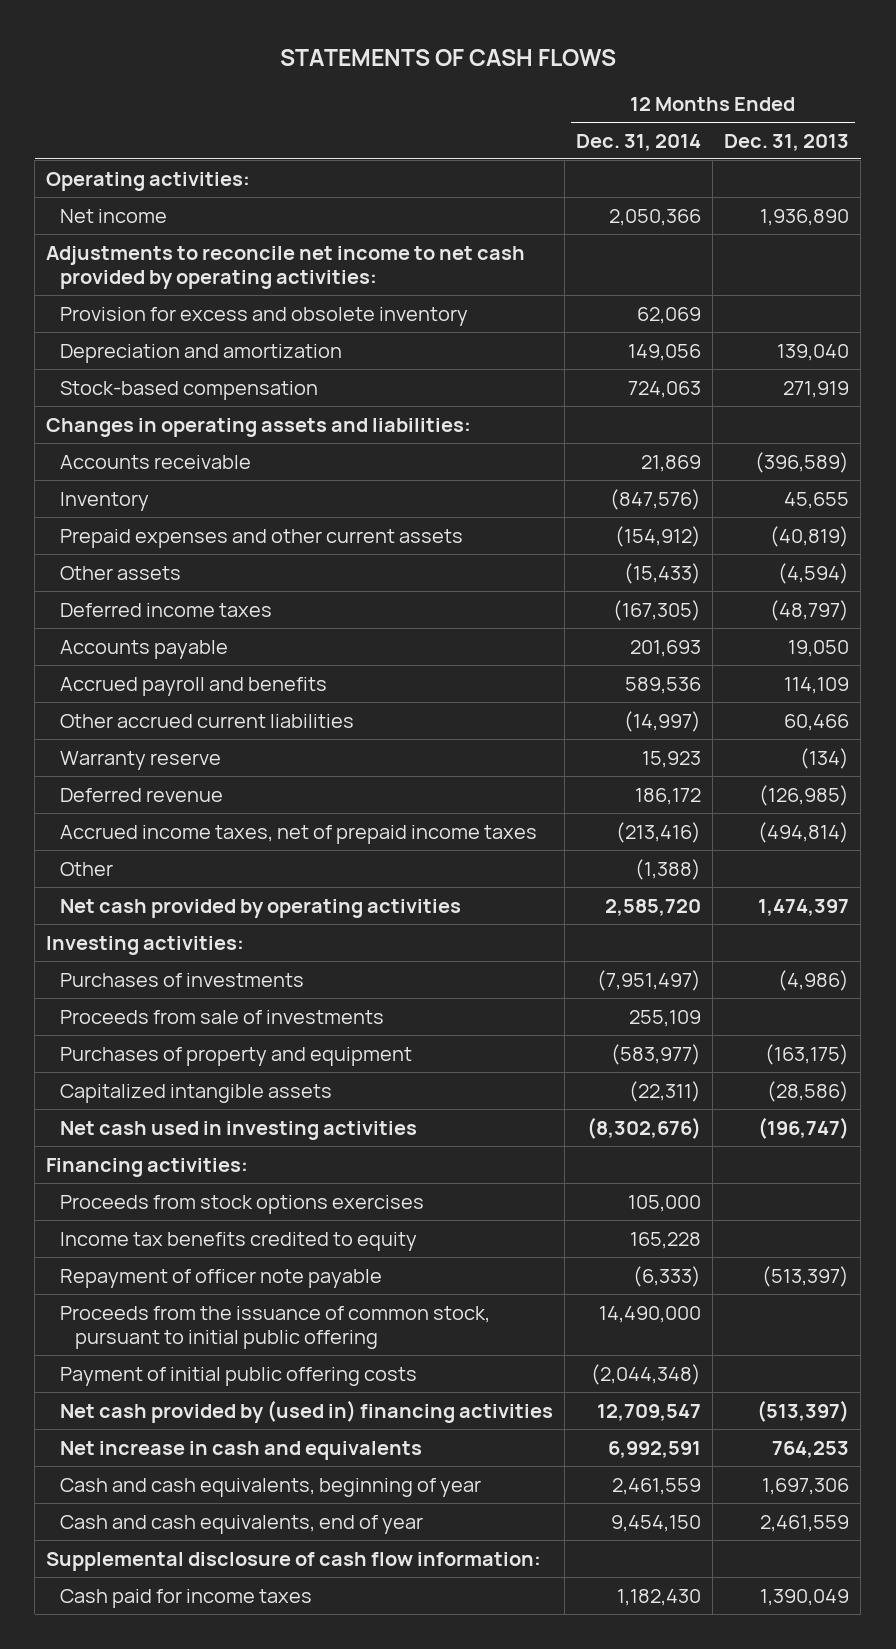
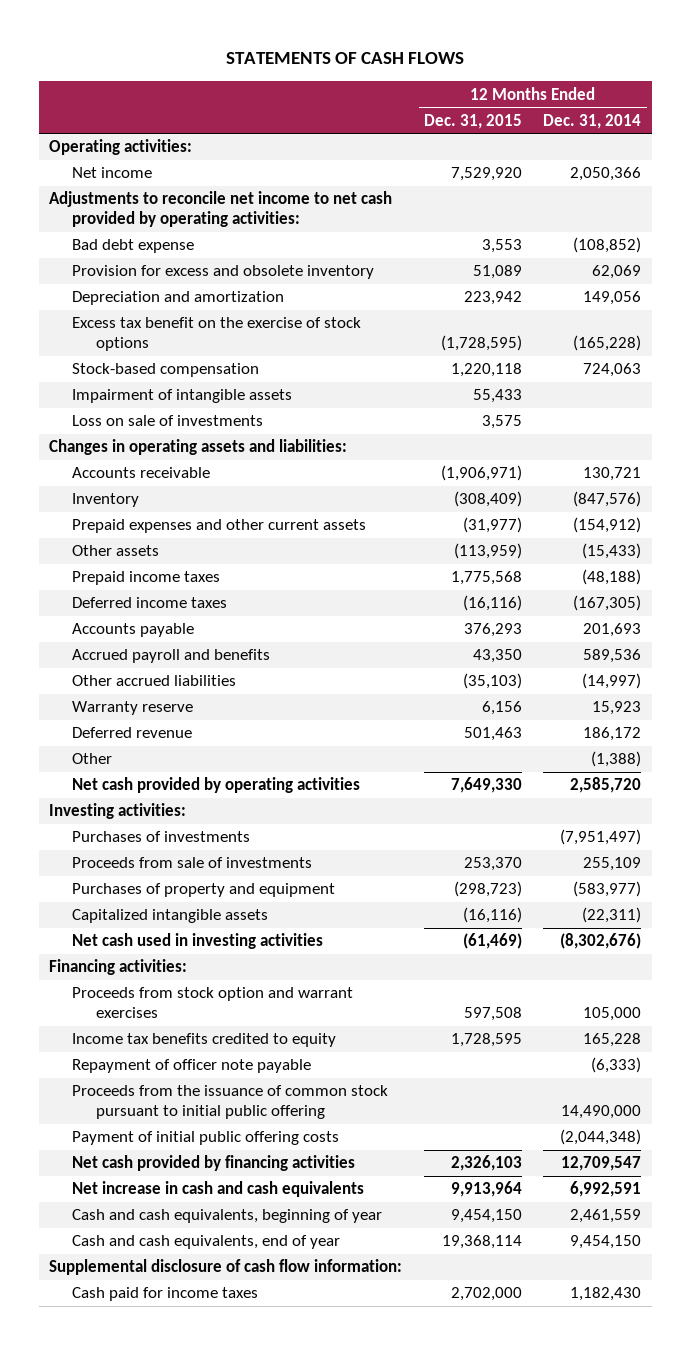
- | 12 Months Ended Dec. 31, 2014 | 12 Months Ended Dec. 31, 2013
+ | 12 Months Ended Dec. 31, 2015 | 12 Months Ended Dec. 31, 2014
+ Bad debt expense | 3,553 | (108,852)
+ Excess tax benefit on the exercise of stock options | (1,728,595) | (165,228)
+ Impairment of intangible assets | 55,433 |
+ Loss on sale of investments | 3,575 |
- Accounts receivable | 21,869 | (396,589)
+ Accounts receivable | (1,906,971) | 130,721
+ Prepaid income taxes | 1,775,568 | (48,188)
- Other accrued current liabilities | (14,997) | 60,466
+ Other accrued liabilities | (35,103) | (14,997)
- Accrued income taxes, net of prepaid income taxes | (213,416) | (494,814)
- Proceeds from stock options exercises | 105,000 |
+ Proceeds from stock option and warrant exercises | 597,508 | 105,000
- Proceeds from the issuance of common stock, pursuant to initial public offering | 14,490,000 |
+ Proceeds from the issuance of common stock pursuant to initial public offering | | 14,490,000
- Net cash provided by (used in) financing activities | 12,709,547 | (513,397)
- Net increase in cash and equivalents | 6,992,591 | 764,253
+ Net cash provided by financing activities | 2,326,103 | 12,709,547
+ Net increase in cash and cash equivalents | 9,913,964 | 6,992,591

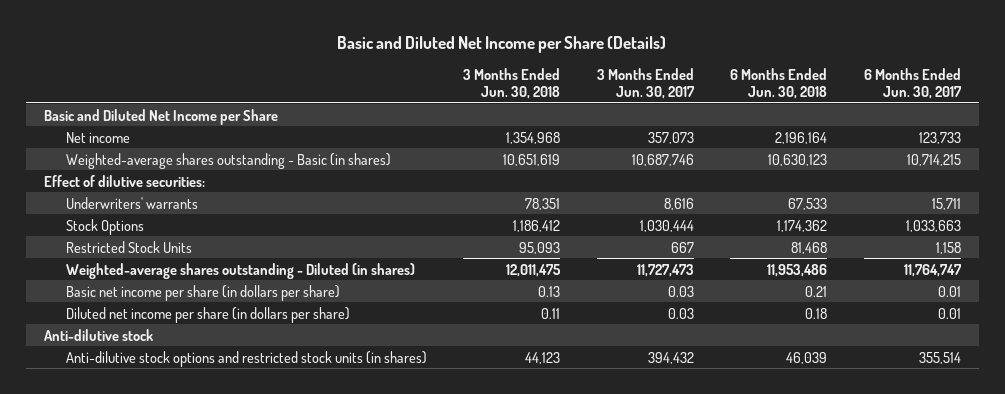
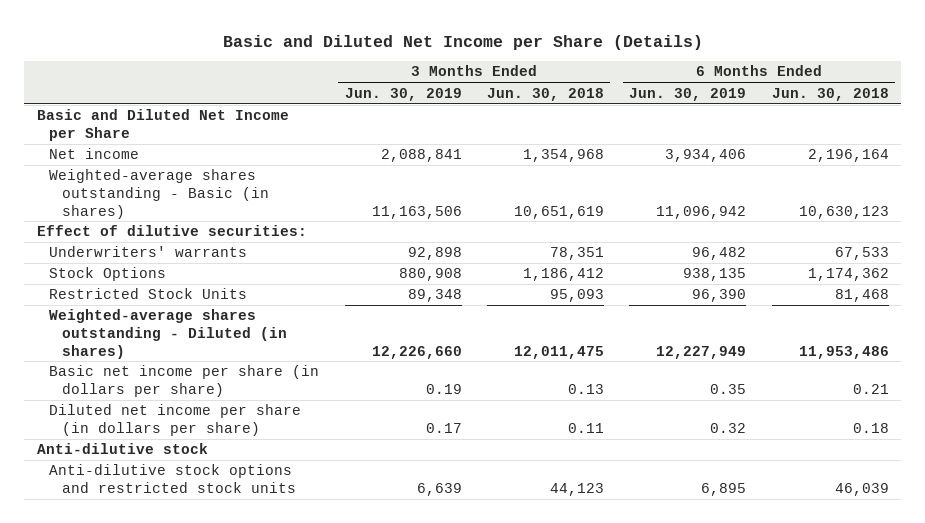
- | 3 Months Ended Jun. 30, 2018 | 3 Months Ended Jun. 30, 2017 | 6 Months Ended Jun. 30, 2018 | 6 Months Ended Jun. 30, 2017
+ | 3 Months Ended Jun. 30, 2019 | 3 Months Ended Jun. 30, 2018 | 6 Months Ended Jun. 30, 2019 | 6 Months Ended Jun. 30, 2018
- Anti-dilutive stock options and restricted stock units (in shares) | 44,123 | 394,432 | 46,039 | 355,514
+ Anti-dilutive stock options and restricted stock units | 6,639 | 44,123 | 6,895 | 46,039

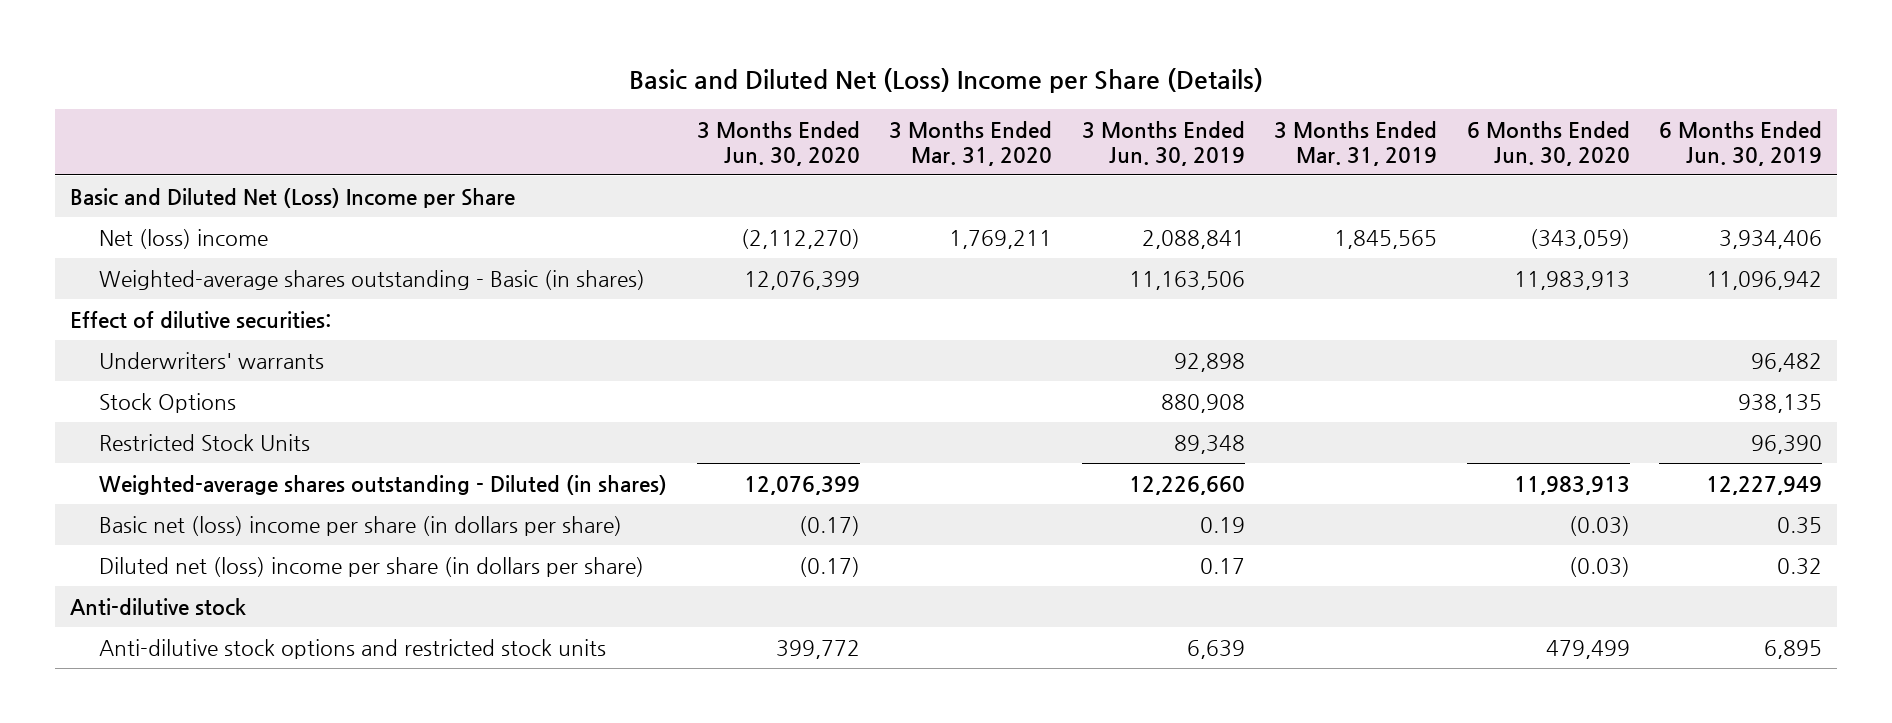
- Basic and Diluted Net Income per Share (Details)
+ Basic and Diluted Net (Loss) Income per Share (Details)
- | 3 Months Ended Jun. 30, 2019 | 3 Months Ended Jun. 30, 2018 | 6 Months Ended Jun. 30, 2019 | 6 Months Ended Jun. 30, 2018
+ | 3 Months Ended Jun. 30, 2020 | 3 Months Ended Mar. 31, 2020 | 3 Months Ended Jun. 30, 2019 | 3 Months Ended Mar. 31, 2019 | 6 Months Ended Jun. 30, 2020 | 6 Months Ended Jun. 30, 2019
- Basic and Diluted Net Income per Share
- Net income | 2,088,841 | 1,354,968 | 3,934,406 | 2,196,164
+ Basic and Diluted Net (Loss) Income per Share
+ Net (loss) income | (2,112,270) | 1,769,211 | 2,088,841 | 1,845,565 | (343,059) | 3,934,406
- Basic net income per share (in dollars per share) | 0.19 | 0.13 | 0.35 | 0.21
- Diluted net income per share (in dollars per share) | 0.17 | 0.11 | 0.32 | 0.18
+ Basic net (loss) income per share (in dollars per share) | (0.17) | | 0.19 | | (0.03) | 0.35
+ Diluted net (loss) income per share (in dollars per share) | (0.17) | | 0.17 | | (0.03) | 0.32

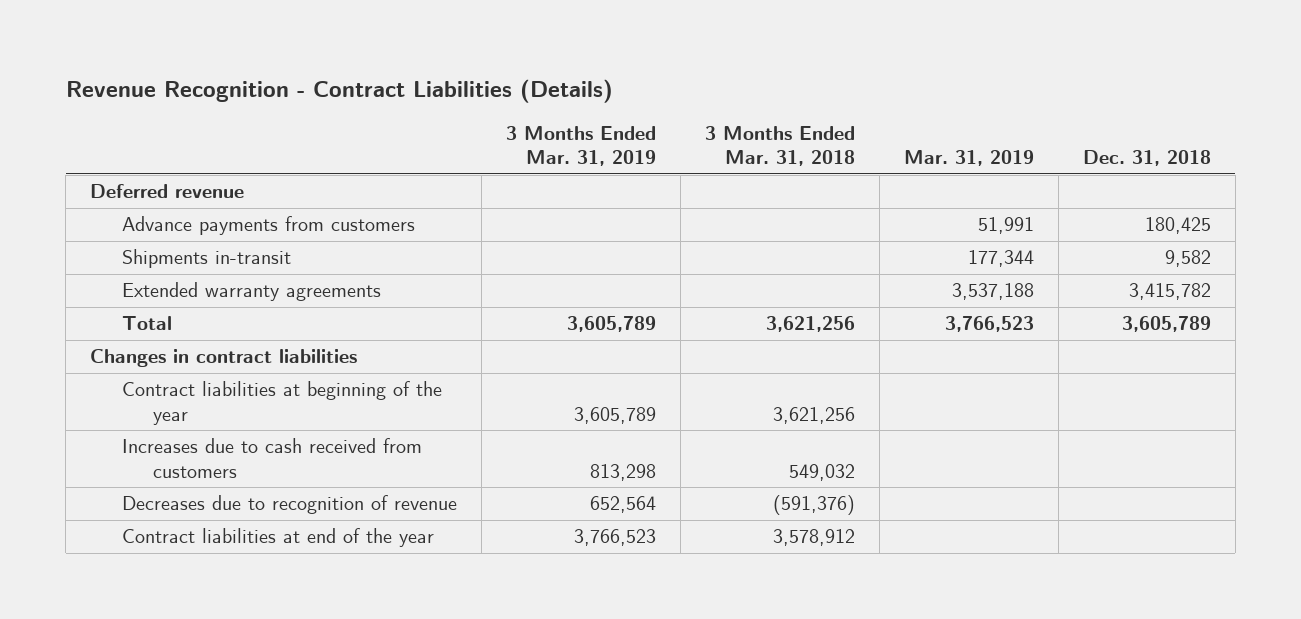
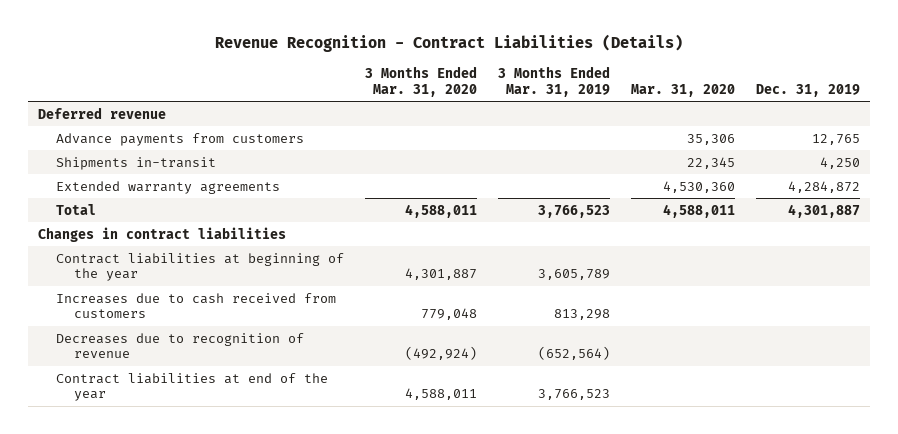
- | 3 Months Ended Mar. 31, 2019 | 3 Months Ended Mar. 31, 2018 | Mar. 31, 2019 | Dec. 31, 2018
+ | 3 Months Ended Mar. 31, 2020 | 3 Months Ended Mar. 31, 2019 | Mar. 31, 2020 | Dec. 31, 2019
- Total | 3,605,789 | 3,621,256 | 3,766,523 | 3,605,789
+ Total | 4,588,011 | 3,766,523 | 4,588,011 | 4,301,887
- Decreases due to recognition of revenue | 652,564 | (591,376) | |
+ Decreases due to recognition of revenue | (492,924) | (652,564) | |

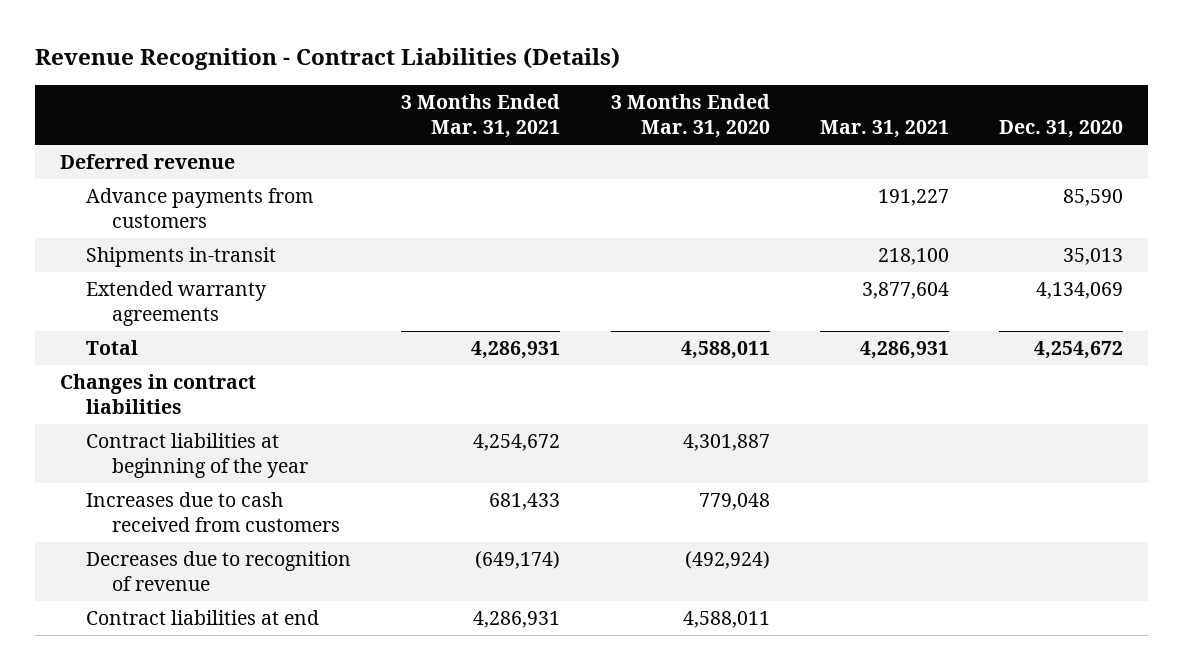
- | 3 Months Ended Mar. 31, 2020 | 3 Months Ended Mar. 31, 2019 | Mar. 31, 2020 | Dec. 31, 2019
+ | 3 Months Ended Mar. 31, 2021 | 3 Months Ended Mar. 31, 2020 | Mar. 31, 2021 | Dec. 31, 2020
- Contract liabilities at end of the year | 4,588,011 | 3,766,523 | |
+ Contract liabilities at end | 4,286,931 | 4,588,011 | |

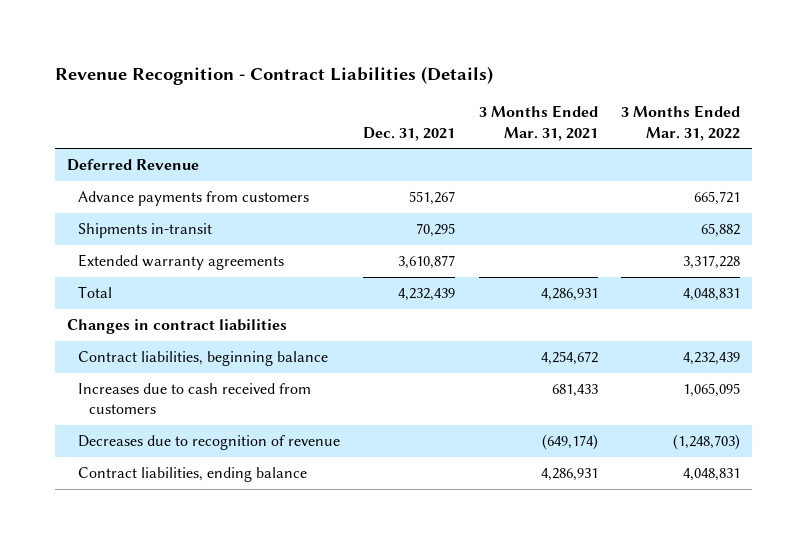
- | 3 Months Ended Mar. 31, 2021 | 3 Months Ended Mar. 31, 2020 | Mar. 31, 2021 | Dec. 31, 2020
+ | Dec. 31, 2021 | 3 Months Ended Mar. 31, 2021 | 3 Months Ended Mar. 31, 2022
- Deferred revenue
+ Deferred Revenue
- Contract liabilities at beginning of the year | 4,254,672 | 4,301,887 | |
+ Contract liabilities, beginning balance | | 4,254,672 | 4,232,439
- Contract liabilities at end | 4,286,931 | 4,588,011 | |
+ Contract liabilities, ending balance | | 4,286,931 | 4,048,831

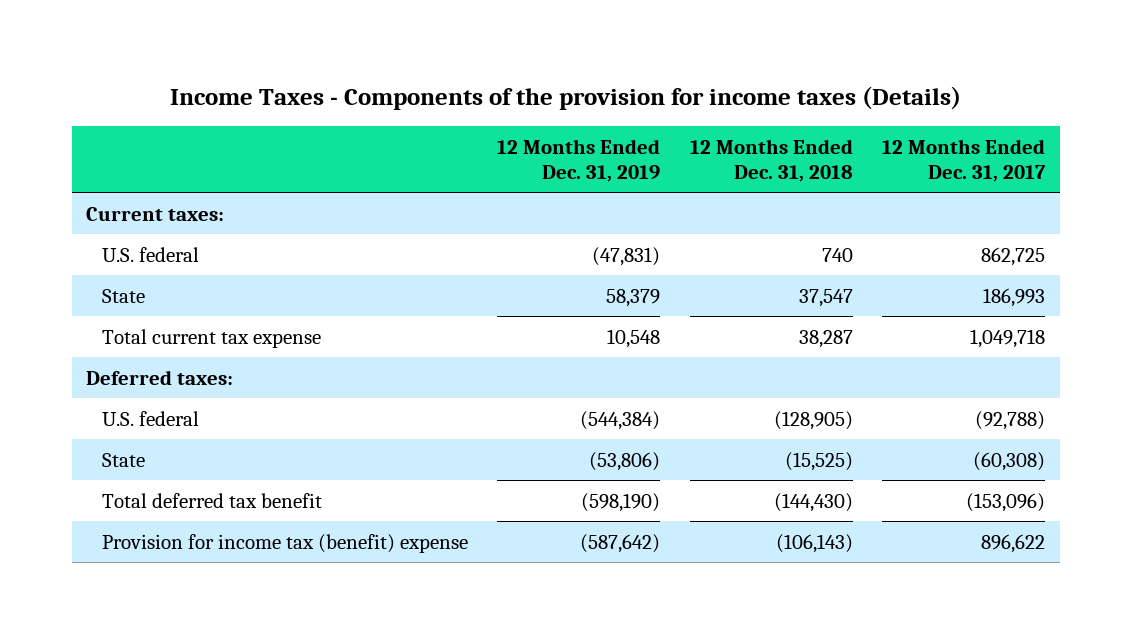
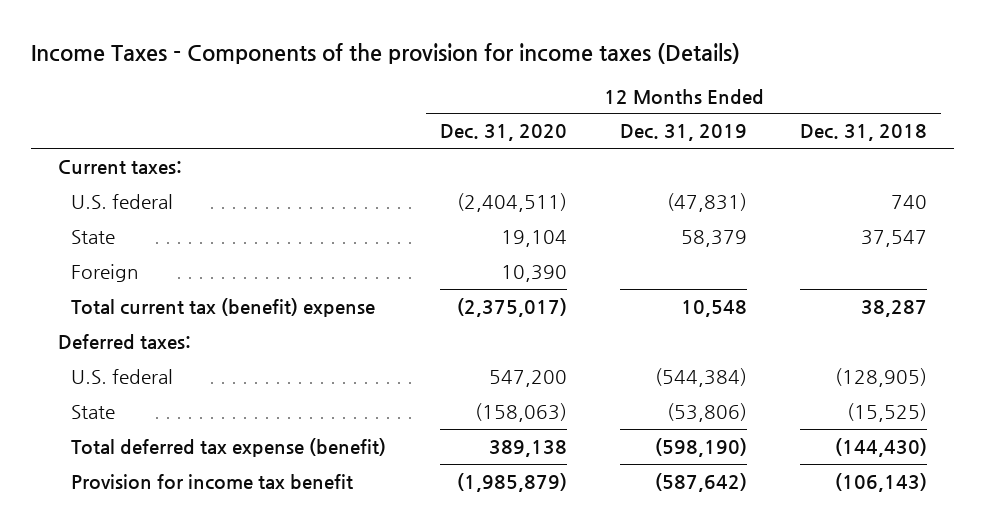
- | 12 Months Ended Dec. 31, 2019 | 12 Months Ended Dec. 31, 2018 | 12 Months Ended Dec. 31, 2017
+ | 12 Months Ended Dec. 31, 2020 | 12 Months Ended Dec. 31, 2019 | 12 Months Ended Dec. 31, 2018
- Total current tax expense | 10,548 | 38,287 | 1,049,718
+ Foreign | 10,390 | |
+ Total current tax (benefit) expense | (2,375,017) | 10,548 | 38,287
- Total deferred tax benefit | (598,190) | (144,430) | (153,096)
- Provision for income tax (benefit) expense | (587,642) | (106,143) | 896,622
+ Total deferred tax expense (benefit) | 389,138 | (598,190) | (144,430)
+ Provision for income tax benefit | (1,985,879) | (587,642) | (106,143)

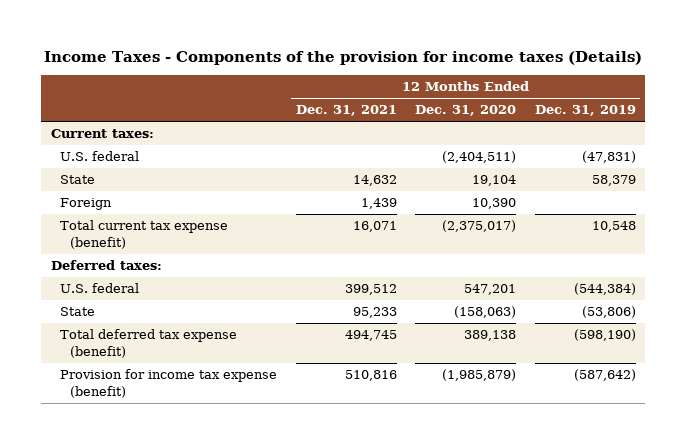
- | 12 Months Ended Dec. 31, 2020 | 12 Months Ended Dec. 31, 2019 | 12 Months Ended Dec. 31, 2018
+ | 12 Months Ended Dec. 31, 2021 | 12 Months Ended Dec. 31, 2020 | 12 Months Ended Dec. 31, 2019
- Total current tax (benefit) expense | (2,375,017) | 10,548 | 38,287
+ Total current tax expense (benefit) | 16,071 | (2,375,017) | 10,548
- U.S. federal | 547,200 | (544,384) | (128,905)
+ U.S. federal | 399,512 | 547,201 | (544,384)
- Provision for income tax benefit | (1,985,879) | (587,642) | (106,143)
+ Provision for income tax expense (benefit) | 510,816 | (1,985,879) | (587,642)

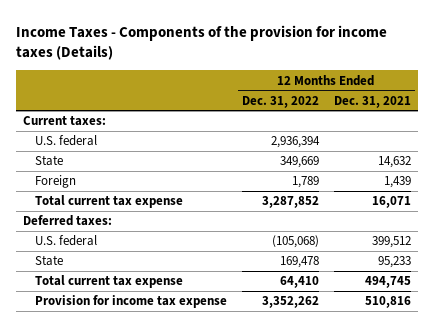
- | 12 Months Ended Dec. 31, 2021 | 12 Months Ended Dec. 31, 2020 | 12 Months Ended Dec. 31, 2019
+ | 12 Months Ended Dec. 31, 2022 | 12 Months Ended Dec. 31, 2021
- Total current tax expense (benefit) | 16,071 | (2,375,017) | 10,548
+ Total current tax expense | 3,287,852 | 16,071
- Total deferred tax expense (benefit) | 494,745 | 389,138 | (598,190)
- Provision for income tax expense (benefit) | 510,816 | (1,985,879) | (587,642)
+ Total current tax expense | 64,410 | 494,745
+ Provision for income tax expense | 3,352,262 | 510,816

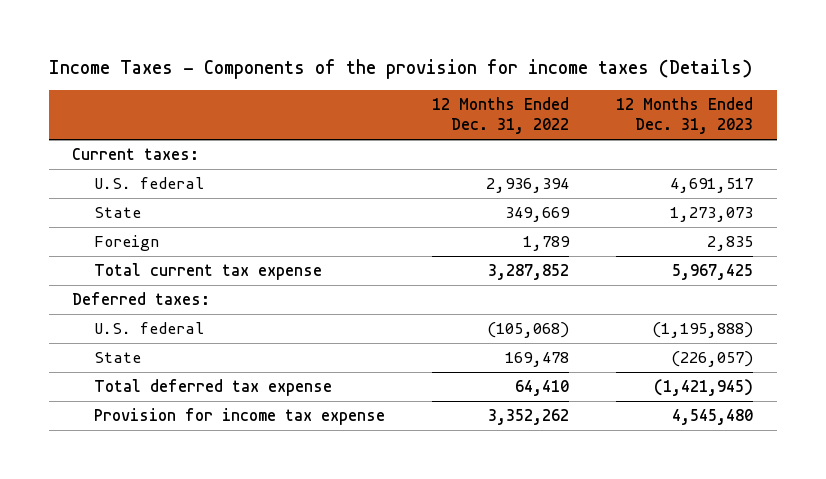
- | 12 Months Ended Dec. 31, 2022 | 12 Months Ended Dec. 31, 2021
+ | 12 Months Ended Dec. 31, 2022 | 12 Months Ended Dec. 31, 2023
- Total current tax expense | 64,410 | 494,745
+ Total deferred tax expense | 64,410 | (1,421,945)

